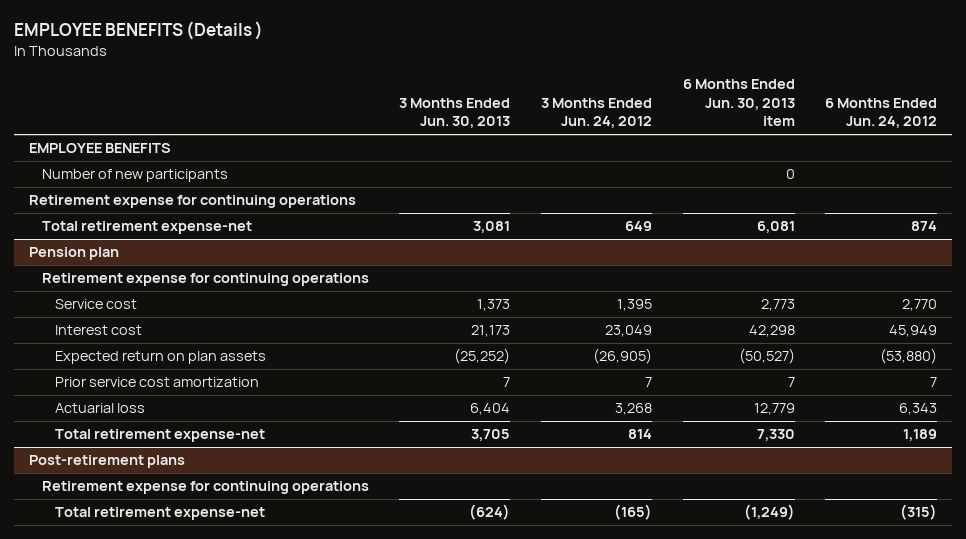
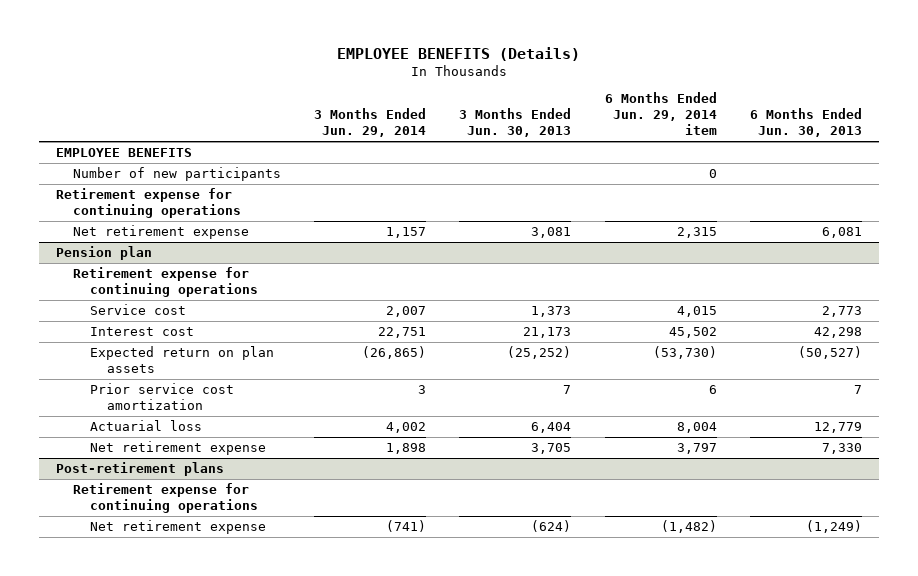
- EMPLOYEE BENEFITS (Details )
+ EMPLOYEE BENEFITS (Details)
- | 3 Months Ended Jun. 30, 2013 | 3 Months Ended Jun. 24, 2012 | 6 Months Ended Jun. 30, 2013 item | 6 Months Ended Jun. 24, 2012
+ | 3 Months Ended Jun. 29, 2014 | 3 Months Ended Jun. 30, 2013 | 6 Months Ended Jun. 29, 2014 item | 6 Months Ended Jun. 30, 2013
- Total retirement expense-net | 3,081 | 649 | 6,081 | 874
+ Net retirement expense | 1,157 | 3,081 | 2,315 | 6,081
@ Pension plan
- Total retirement expense-net | 3,705 | 814 | 7,330 | 1,189
+ Net retirement expense | 1,898 | 3,705 | 3,797 | 7,330
@ Post-retirement plans
- Total retirement expense-net | (624) | (165) | (1,249) | (315)
+ Net retirement expense | (741) | (624) | (1,482) | (1,249)

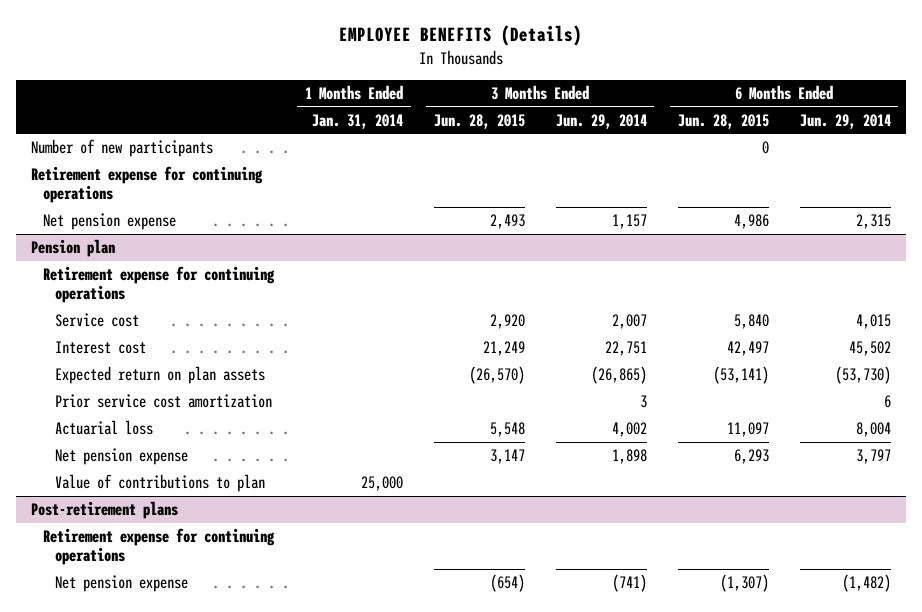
- | 3 Months Ended Jun. 29, 2014 | 3 Months Ended Jun. 30, 2013 | 6 Months Ended Jun. 29, 2014 item | 6 Months Ended Jun. 30, 2013
+ | 1 Months Ended Jan. 31, 2014 | 3 Months Ended Jun. 28, 2015 | 3 Months Ended Jun. 29, 2014 | 6 Months Ended Jun. 28, 2015 | 6 Months Ended Jun. 29, 2014
- EMPLOYEE BENEFITS
- Net retirement expense | 1,157 | 3,081 | 2,315 | 6,081
+ Net pension expense | | 2,493 | 1,157 | 4,986 | 2,315
@ Pension plan
- Net retirement expense | 1,898 | 3,705 | 3,797 | 7,330
+ Net pension expense | | 3,147 | 1,898 | 6,293 | 3,797
+ Value of contributions to plan | 25,000 | | | |
@ Post-retirement plans
- Net retirement expense | (741) | (624) | (1,482) | (1,249)
+ Net pension expense | | (654) | (741) | (1,307) | (1,482)

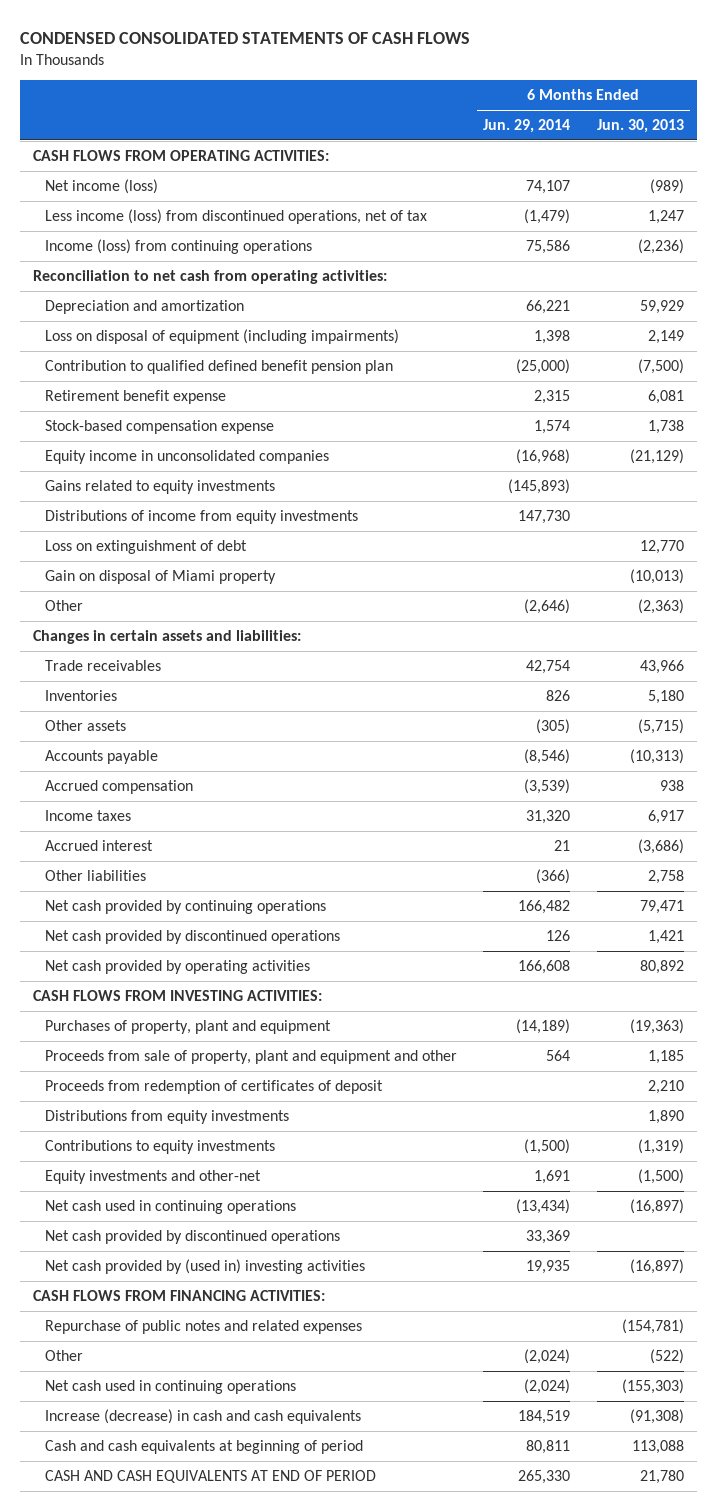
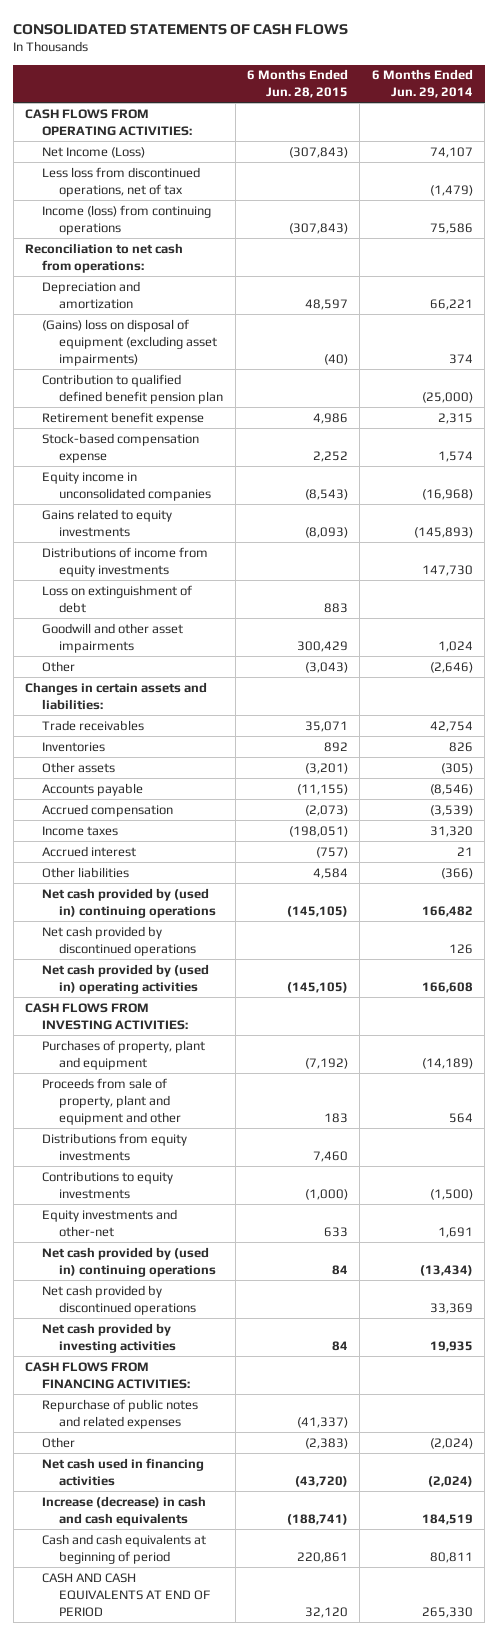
- CONDENSED CONSOLIDATED STATEMENTS OF CASH FLOWS
+ CONSOLIDATED STATEMENTS OF CASH FLOWS
- | 6 Months Ended Jun. 29, 2014 | 6 Months Ended Jun. 30, 2013
+ | 6 Months Ended Jun. 28, 2015 | 6 Months Ended Jun. 29, 2014
- Net income (loss) | 74,107 | (989)
- Less income (loss) from discontinued operations, net of tax | (1,479) | 1,247
+ Net Income (Loss) | (307,843) | 74,107
+ Less loss from discontinued operations, net of tax | | (1,479)
- Reconciliation to net cash from operating activities:
+ Reconciliation to net cash from operations:
- Loss on disposal of equipment (including impairments) | 1,398 | 2,149
+ (Gains) loss on disposal of equipment (excluding asset impairments) | (40) | 374
- Gain on disposal of Miami property | | (10,013)
+ Goodwill and other asset impairments | 300,429 | 1,024
- Net cash provided by continuing operations | 166,482 | 79,471
+ Net cash provided by (used in) continuing operations | (145,105) | 166,482
- Net cash provided by operating activities | 166,608 | 80,892
+ Net cash provided by (used in) operating activities | (145,105) | 166,608
- Proceeds from redemption of certificates of deposit | | 2,210
- Net cash used in continuing operations | (13,434) | (16,897)
+ Net cash provided by (used in) continuing operations | 84 | (13,434)
- Net cash provided by (used in) investing activities | 19,935 | (16,897)
+ Net cash provided by investing activities | 84 | 19,935
- Net cash used in continuing operations | (2,024) | (155,303)
+ Net cash used in financing activities | (43,720) | (2,024)

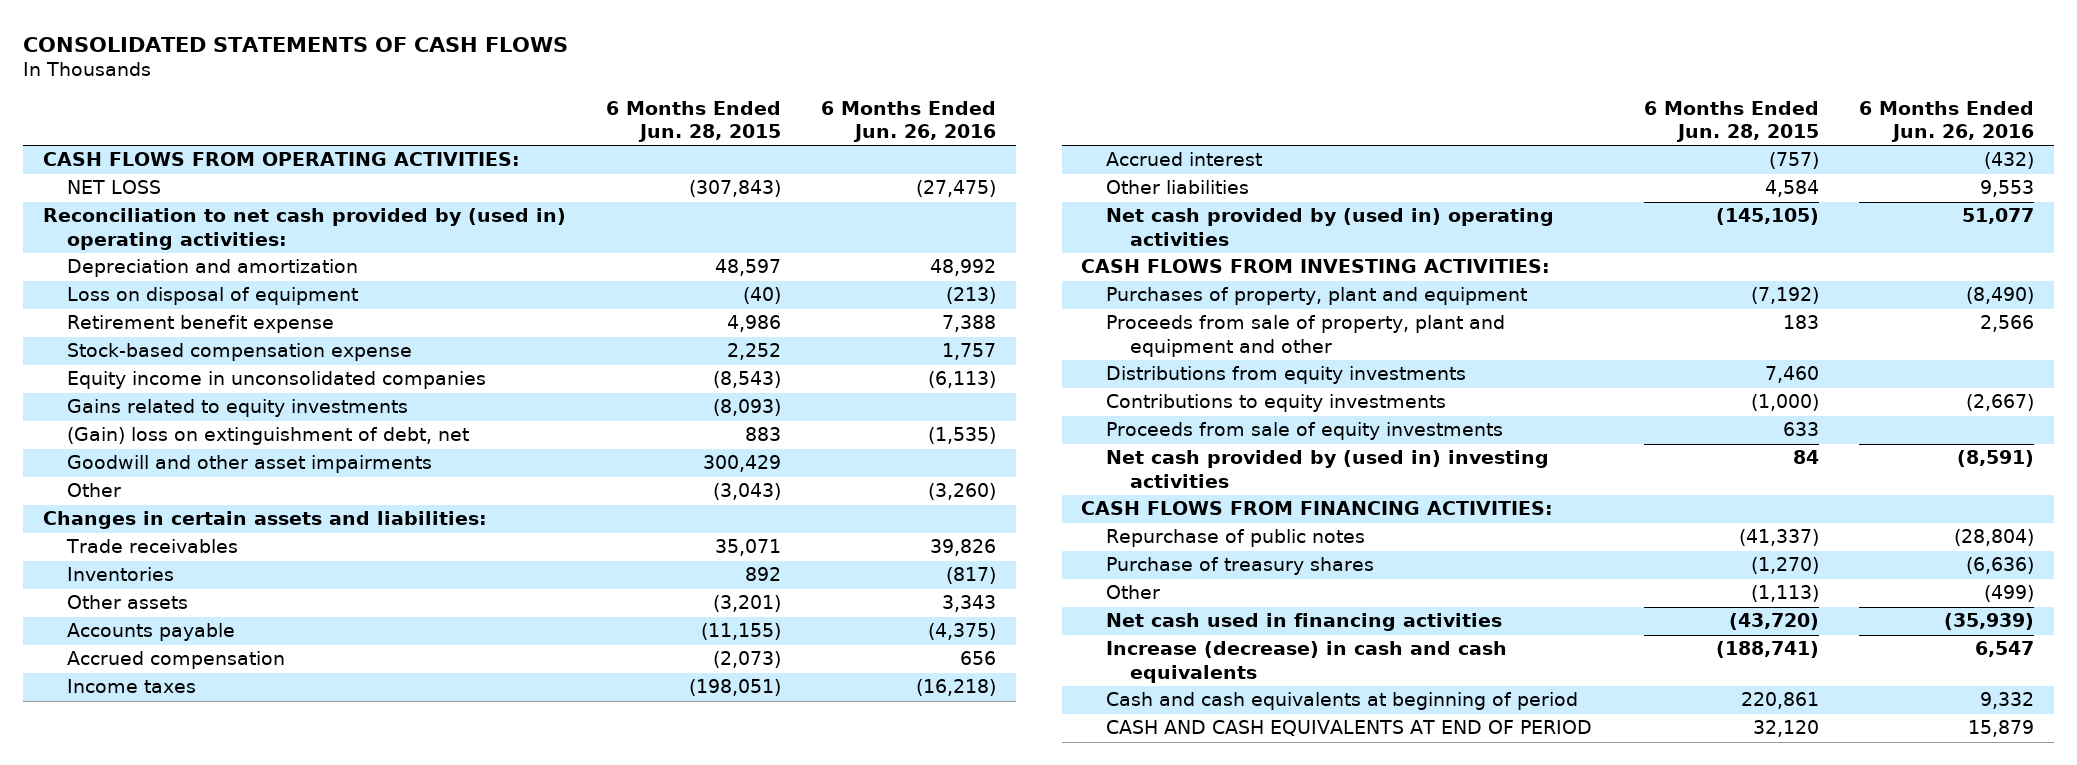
- | 6 Months Ended Jun. 28, 2015 | 6 Months Ended Jun. 29, 2014
+ | 6 Months Ended Jun. 28, 2015 | 6 Months Ended Jun. 26, 2016
- Net Income (Loss) | (307,843) | 74,107
- Less loss from discontinued operations, net of tax | | (1,479)
- Income (loss) from continuing operations | (307,843) | 75,586
- Reconciliation to net cash from operations:
+ NET LOSS | (307,843) | (27,475)
+ Reconciliation to net cash provided by (used in) operating activities:
- (Gains) loss on disposal of equipment (excluding asset impairments) | (40) | 374
- Contribution to qualified defined benefit pension plan | | (25,000)
+ Loss on disposal of equipment | (40) | (213)
- Distributions of income from equity investments | | 147,730
- Loss on extinguishment of debt | 883 |
+ (Gain) loss on extinguishment of debt, net | 883 | (1,535)
- Net cash provided by (used in) continuing operations | (145,105) | 166,482
- Net cash provided by discontinued operations | | 126
- Equity investments and other-net | 633 | 1,691
- Net cash provided by (used in) continuing operations | 84 | (13,434)
- Net cash provided by discontinued operations | | 33,369
- Net cash provided by investing activities | 84 | 19,935
+ Proceeds from sale of equity investments | 633 |
+ Net cash provided by (used in) investing activities | 84 | (8,591)
- Repurchase of public notes and related expenses | (41,337) |
- Other | (2,383) | (2,024)
+ Repurchase of public notes | (41,337) | (28,804)
+ Purchase of treasury shares | (1,270) | (6,636)
+ Other | (1,113) | (499)

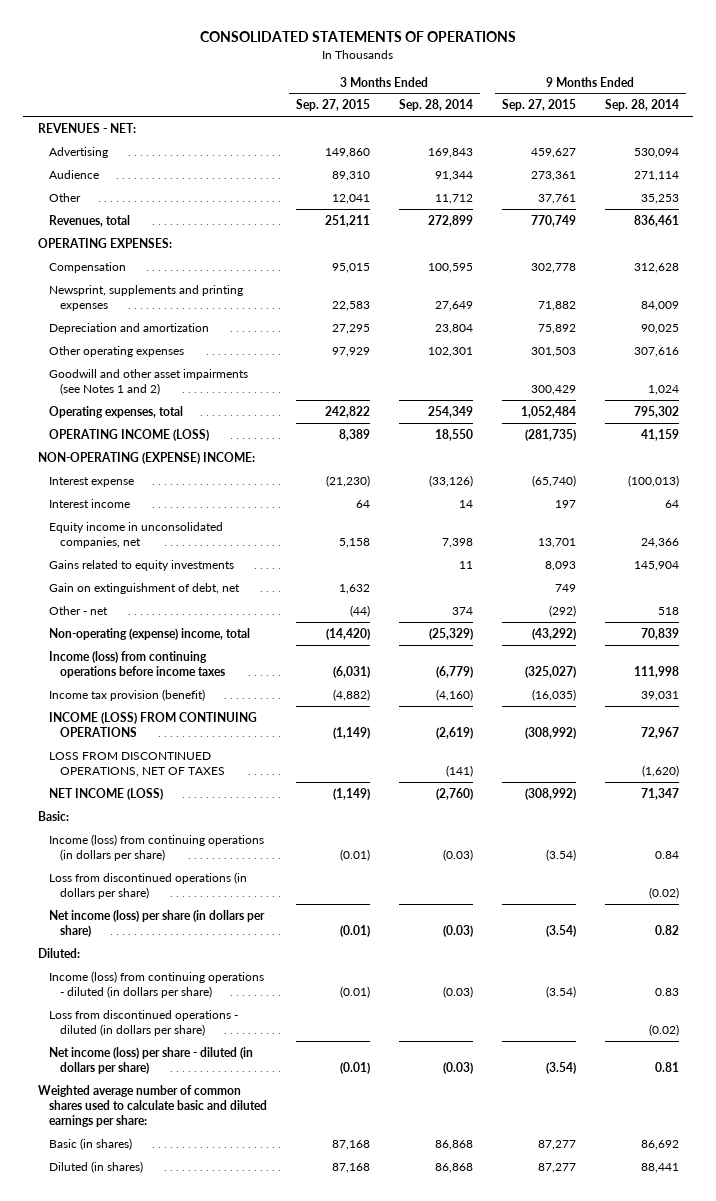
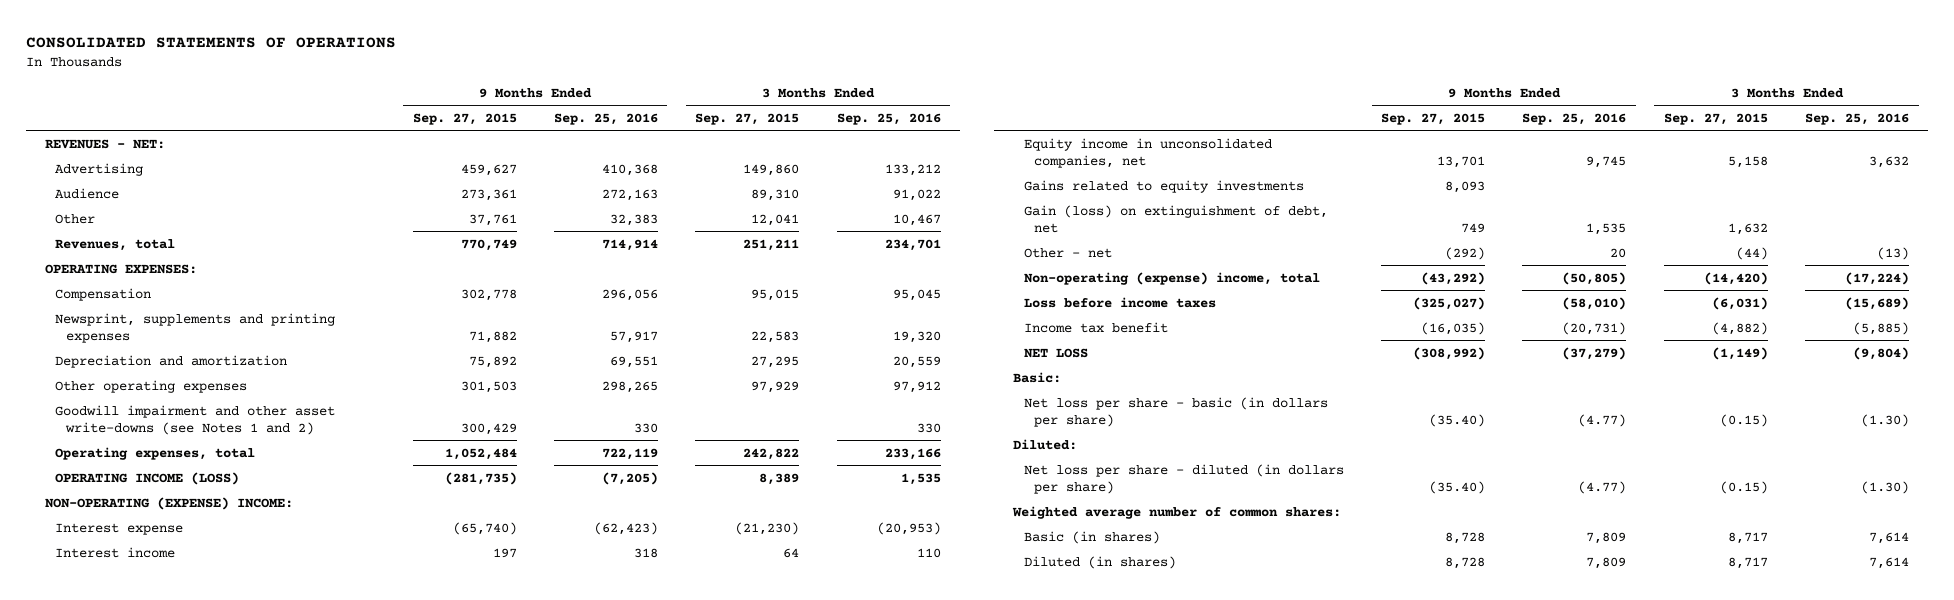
- | 3 Months Ended Sep. 27, 2015 | 3 Months Ended Sep. 28, 2014 | 9 Months Ended Sep. 27, 2015 | 9 Months Ended Sep. 28, 2014
+ | 9 Months Ended Sep. 27, 2015 | 9 Months Ended Sep. 25, 2016 | 3 Months Ended Sep. 27, 2015 | 3 Months Ended Sep. 25, 2016
- Goodwill and other asset impairments (see Notes 1 and 2) | | | 300,429 | 1,024
+ Goodwill impairment and other asset write-downs (see Notes 1 and 2) | 300,429 | 330 | | 330
- Gain on extinguishment of debt, net | 1,632 | | 749 |
+ Gain (loss) on extinguishment of debt, net | 749 | 1,535 | 1,632 |
- Income (loss) from continuing operations before income taxes | (6,031) | (6,779) | (325,027) | 111,998
- Income tax provision (benefit) | (4,882) | (4,160) | (16,035) | 39,031
- INCOME (LOSS) FROM CONTINUING OPERATIONS | (1,149) | (2,619) | (308,992) | 72,967
- LOSS FROM DISCONTINUED OPERATIONS, NET OF TAXES | | (141) | | (1,620)
- NET INCOME (LOSS) | (1,149) | (2,760) | (308,992) | 71,347
+ Loss before income taxes | (325,027) | (58,010) | (6,031) | (15,689)
+ Income tax benefit | (16,035) | (20,731) | (4,882) | (5,885)
+ NET LOSS | (308,992) | (37,279) | (1,149) | (9,804)
- Income (loss) from continuing operations (in dollars per share) | (0.01) | (0.03) | (3.54) | 0.84
- Loss from discontinued operations (in dollars per share) | | | | (0.02)
- Net income (loss) per share (in dollars per share) | (0.01) | (0.03) | (3.54) | 0.82
+ Net loss per share - basic (in dollars per share) | (35.40) | (4.77) | (0.15) | (1.30)
- Income (loss) from continuing operations - diluted (in dollars per share) | (0.01) | (0.03) | (3.54) | 0.83
- Loss from discontinued operations - diluted (in dollars per share) | | | | (0.02)
- Net income (loss) per share - diluted (in dollars per share) | (0.01) | (0.03) | (3.54) | 0.81
- Weighted average number of common shares used to calculate basic and diluted earnings per share:
- Basic (in shares) | 87,168 | 86,868 | 87,277 | 86,692
- Diluted (in shares) | 87,168 | 86,868 | 87,277 | 88,441
+ Net loss per share - diluted (in dollars per share) | (35.40) | (4.77) | (0.15) | (1.30)
+ Weighted average number of common shares:
+ Basic (in shares) | 8,728 | 7,809 | 8,717 | 7,614
+ Diluted (in shares) | 8,728 | 7,809 | 8,717 | 7,614

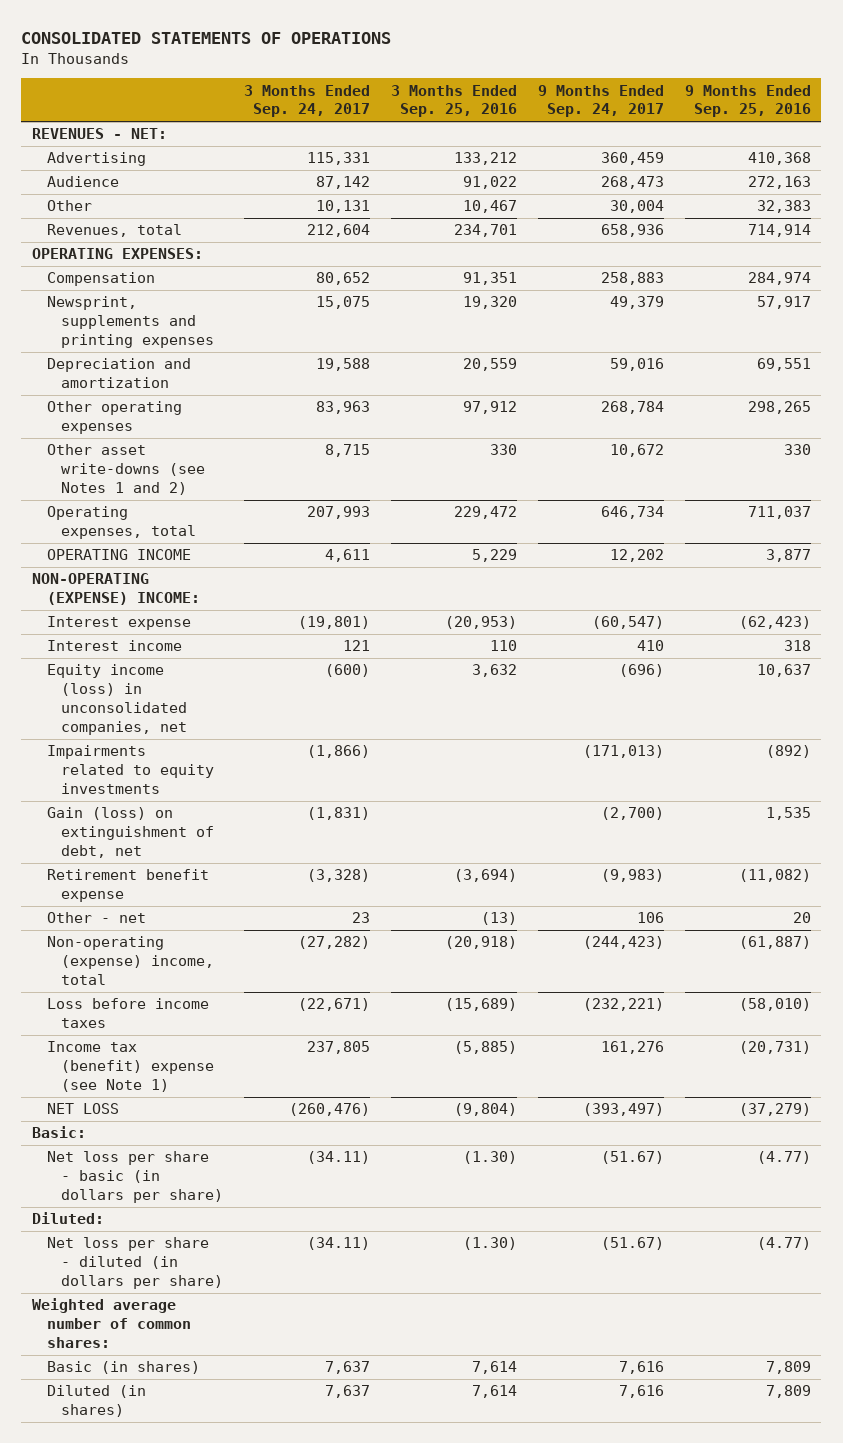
- | 9 Months Ended Sep. 27, 2015 | 9 Months Ended Sep. 25, 2016 | 3 Months Ended Sep. 27, 2015 | 3 Months Ended Sep. 25, 2016
+ | 3 Months Ended Sep. 24, 2017 | 3 Months Ended Sep. 25, 2016 | 9 Months Ended Sep. 24, 2017 | 9 Months Ended Sep. 25, 2016
- Compensation | 302,778 | 296,056 | 95,015 | 95,045
+ Compensation | 80,652 | 91,351 | 258,883 | 284,974
- Goodwill impairment and other asset write-downs (see Notes 1 and 2) | 300,429 | 330 | | 330
- Operating expenses, total | 1,052,484 | 722,119 | 242,822 | 233,166
- OPERATING INCOME (LOSS) | (281,735) | (7,205) | 8,389 | 1,535
+ Other asset write-downs (see Notes 1 and 2) | 8,715 | 330 | 10,672 | 330
+ Operating expenses, total | 207,993 | 229,472 | 646,734 | 711,037
+ OPERATING INCOME | 4,611 | 5,229 | 12,202 | 3,877
- Equity income in unconsolidated companies, net | 13,701 | 9,745 | 5,158 | 3,632
- Gains related to equity investments | 8,093 | | |
+ Equity income (loss) in unconsolidated companies, net | (600) | 3,632 | (696) | 10,637
+ Impairments related to equity investments | (1,866) | | (171,013) | (892)
+ Retirement benefit expense | (3,328) | (3,694) | (9,983) | (11,082)
- Non-operating (expense) income, total | (43,292) | (50,805) | (14,420) | (17,224)
+ Non-operating (expense) income, total | (27,282) | (20,918) | (244,423) | (61,887)
- Income tax benefit | (16,035) | (20,731) | (4,882) | (5,885)
+ Income tax (benefit) expense (see Note 1) | 237,805 | (5,885) | 161,276 | (20,731)

